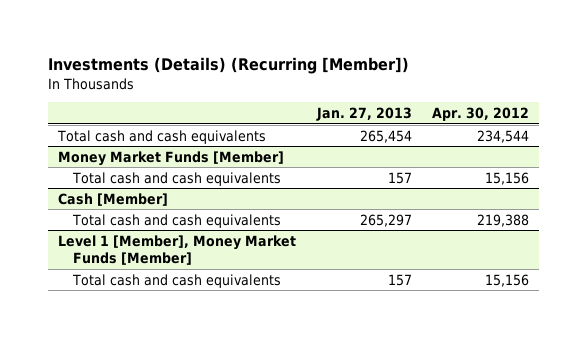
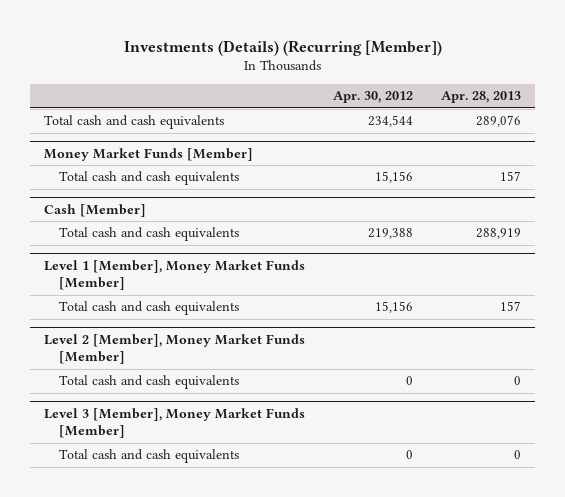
- | Jan. 27, 2013 | Apr. 30, 2012
+ | Apr. 30, 2012 | Apr. 28, 2013
+ Level 2 [Member], Money Market Funds [Member]
+ Total cash and cash equivalents | 0 | 0
+ Level 3 [Member], Money Market Funds [Member]
+ Total cash and cash equivalents | 0 | 0

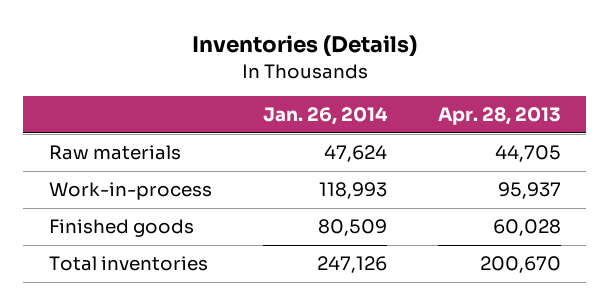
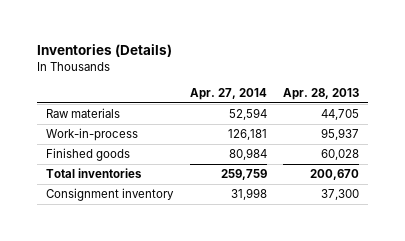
- | Jan. 26, 2014 | Apr. 28, 2013
+ | Apr. 27, 2014 | Apr. 28, 2013
+ Consignment inventory | 31,998 | 37,300

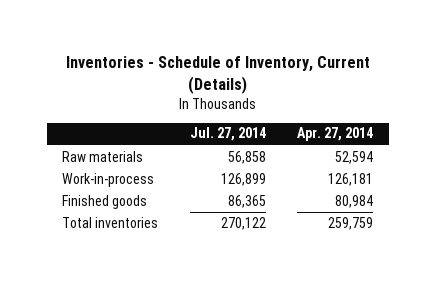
- Inventories (Details)
+ Inventories - Schedule of Inventory, Current (Details)
- | Apr. 27, 2014 | Apr. 28, 2013
+ | Jul. 27, 2014 | Apr. 27, 2014
- Consignment inventory | 31,998 | 37,300

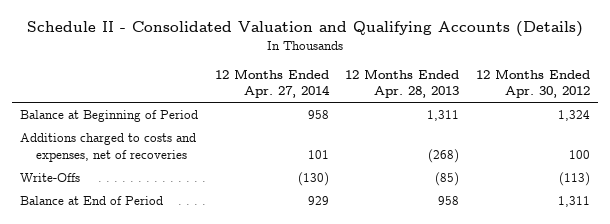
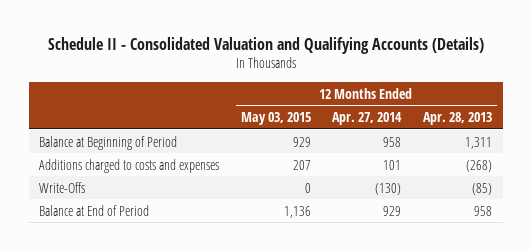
- | 12 Months Ended Apr. 27, 2014 | 12 Months Ended Apr. 28, 2013 | 12 Months Ended Apr. 30, 2012
+ | 12 Months Ended May 03, 2015 | 12 Months Ended Apr. 27, 2014 | 12 Months Ended Apr. 28, 2013
- Additions charged to costs and expenses, net of recoveries | 101 | (268) | 100
+ Additions charged to costs and expenses | 207 | 101 | (268)

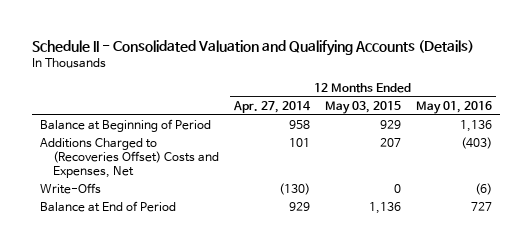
- | 12 Months Ended May 03, 2015 | 12 Months Ended Apr. 27, 2014 | 12 Months Ended Apr. 28, 2013
+ | 12 Months Ended Apr. 27, 2014 | 12 Months Ended May 03, 2015 | 12 Months Ended May 01, 2016
- Additions charged to costs and expenses | 207 | 101 | (268)
+ Additions Charged to (Recoveries Offset) Costs and Expenses, Net | 101 | 207 | (403)

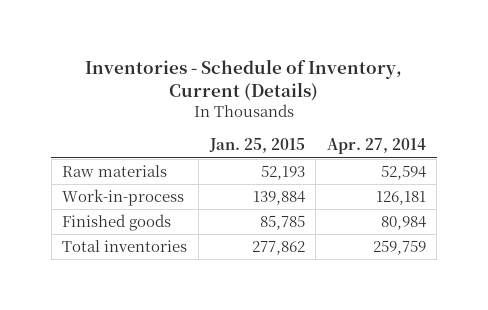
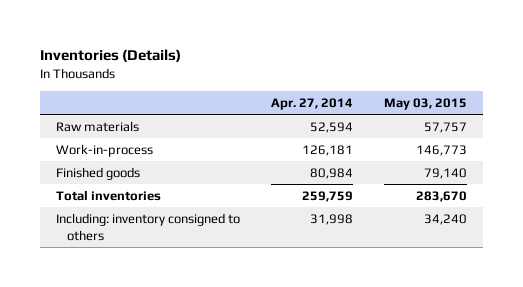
- Inventories - Schedule of Inventory, Current (Details)
+ Inventories (Details)
- | Jan. 25, 2015 | Apr. 27, 2014
+ | Apr. 27, 2014 | May 03, 2015
+ Including: inventory consigned to others | 31,998 | 34,240

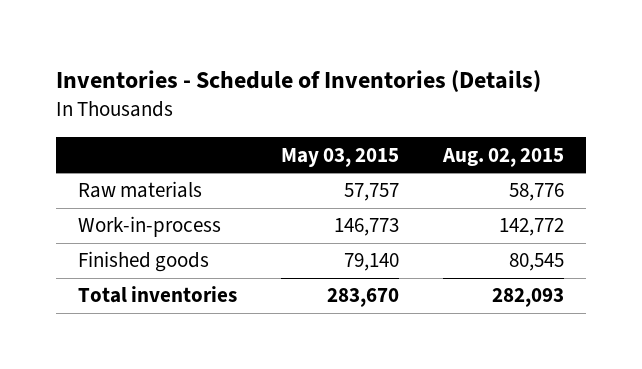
- Inventories (Details)
+ Inventories - Schedule of Inventories (Details)
- | Apr. 27, 2014 | May 03, 2015
+ | May 03, 2015 | Aug. 02, 2015
- Including: inventory consigned to others | 31,998 | 34,240

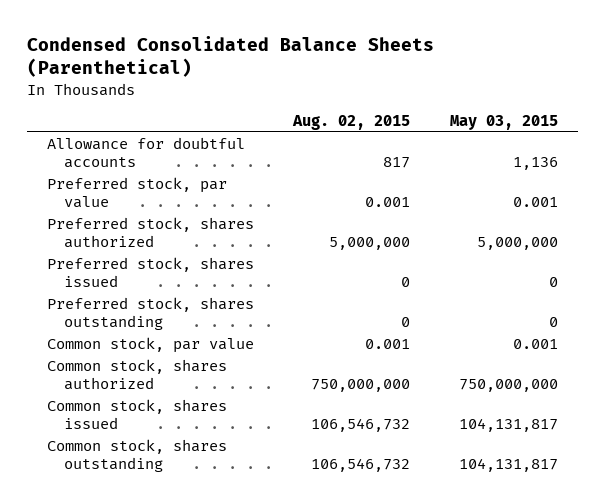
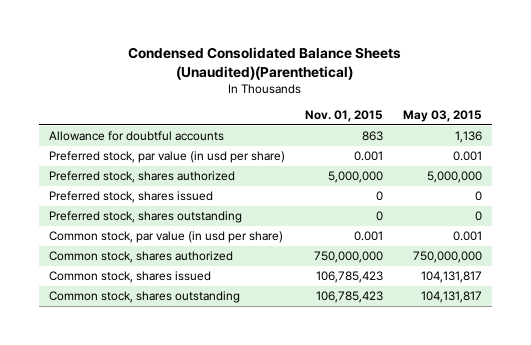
- Condensed Consolidated Balance Sheets (Parenthetical)
+ Condensed Consolidated Balance Sheets (Unaudited)(Parenthetical)
- | Aug. 02, 2015 | May 03, 2015
+ | Nov. 01, 2015 | May 03, 2015
- Preferred stock, par value | 0.001 | 0.001
+ Preferred stock, par value (in usd per share) | 0.001 | 0.001
- Common stock, par value | 0.001 | 0.001
+ Common stock, par value (in usd per share) | 0.001 | 0.001

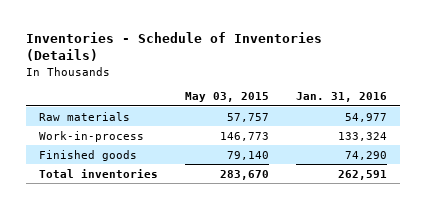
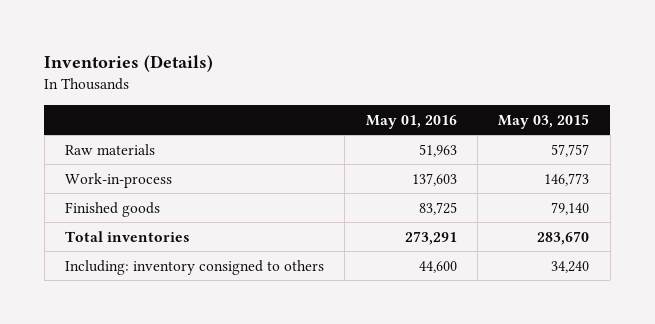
- Inventories - Schedule of Inventories (Details)
+ Inventories (Details)
- | May 03, 2015 | Jan. 31, 2016
+ | May 01, 2016 | May 03, 2015
+ Including: inventory consigned to others | 44,600 | 34,240

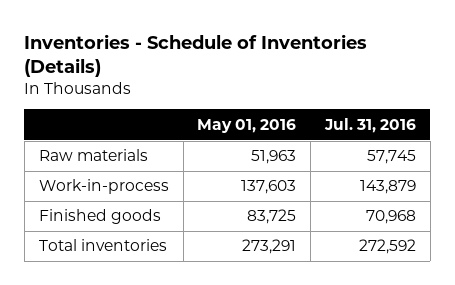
- Inventories (Details)
+ Inventories - Schedule of Inventories (Details)
- | May 01, 2016 | May 03, 2015
+ | May 01, 2016 | Jul. 31, 2016
- Including: inventory consigned to others | 44,600 | 34,240

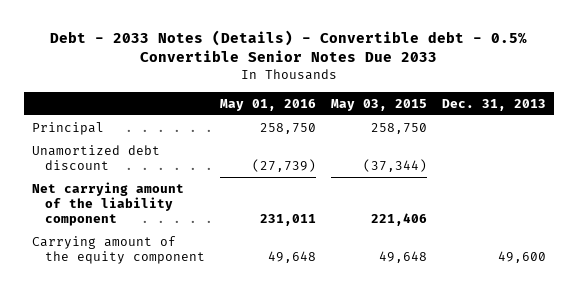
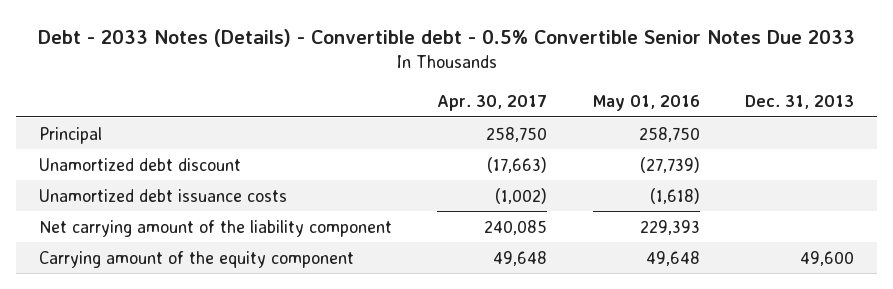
- | May 01, 2016 | May 03, 2015 | Dec. 31, 2013
+ | Apr. 30, 2017 | May 01, 2016 | Dec. 31, 2013
- Net carrying amount of the liability component | 231,011 | 221,406 |
+ Unamortized debt issuance costs | (1,002) | (1,618) |
+ Net carrying amount of the liability component | 240,085 | 229,393 |

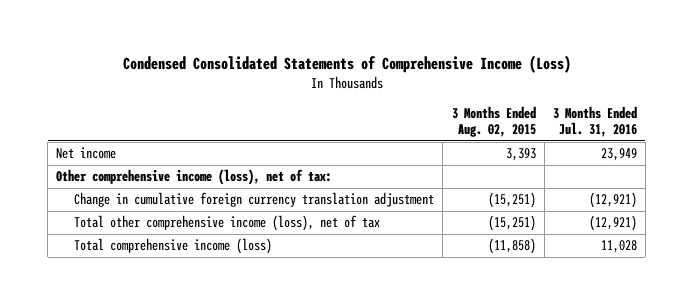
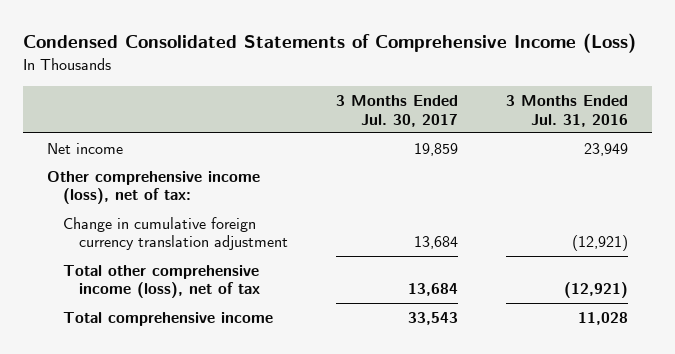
- | 3 Months Ended Aug. 02, 2015 | 3 Months Ended Jul. 31, 2016
+ | 3 Months Ended Jul. 30, 2017 | 3 Months Ended Jul. 31, 2016
- Total comprehensive income (loss) | (11,858) | 11,028
+ Total comprehensive income | 33,543 | 11,028

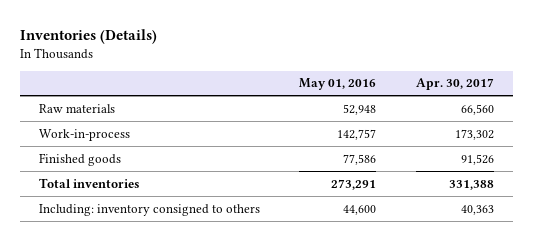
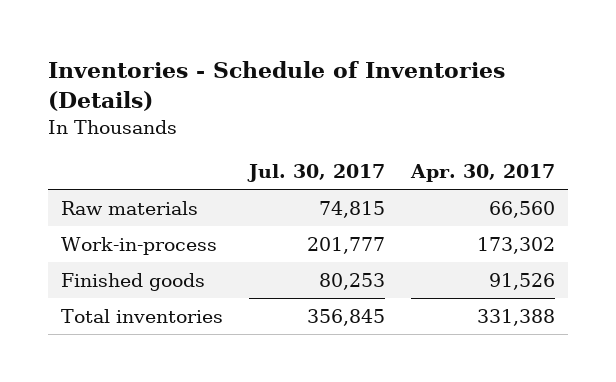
- Inventories (Details)
+ Inventories - Schedule of Inventories (Details)
- | May 01, 2016 | Apr. 30, 2017
+ | Jul. 30, 2017 | Apr. 30, 2017
- Including: inventory consigned to others | 44,600 | 40,363

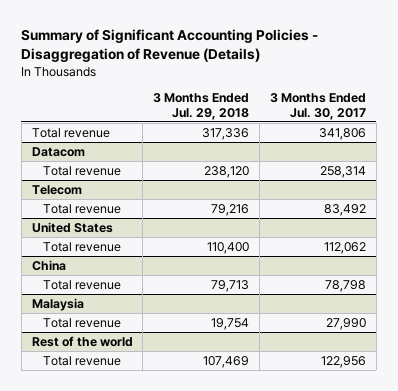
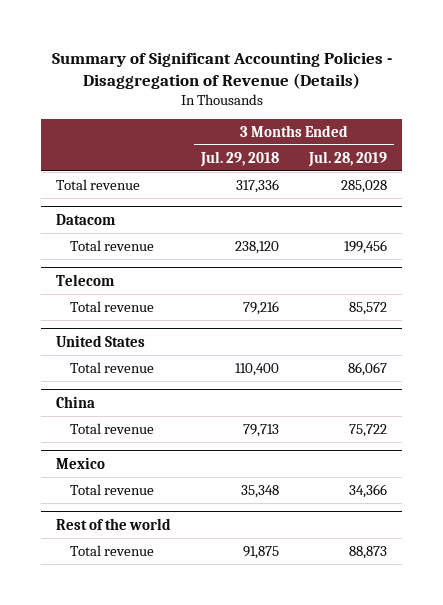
- | 3 Months Ended Jul. 29, 2018 | 3 Months Ended Jul. 30, 2017
+ | 3 Months Ended Jul. 29, 2018 | 3 Months Ended Jul. 28, 2019
- Malaysia
- Total revenue | 19,754 | 27,990
+ Mexico
+ Total revenue | 35,348 | 34,366
@ Rest of the world
- Total revenue | 107,469 | 122,956
+ Total revenue | 91,875 | 88,873

